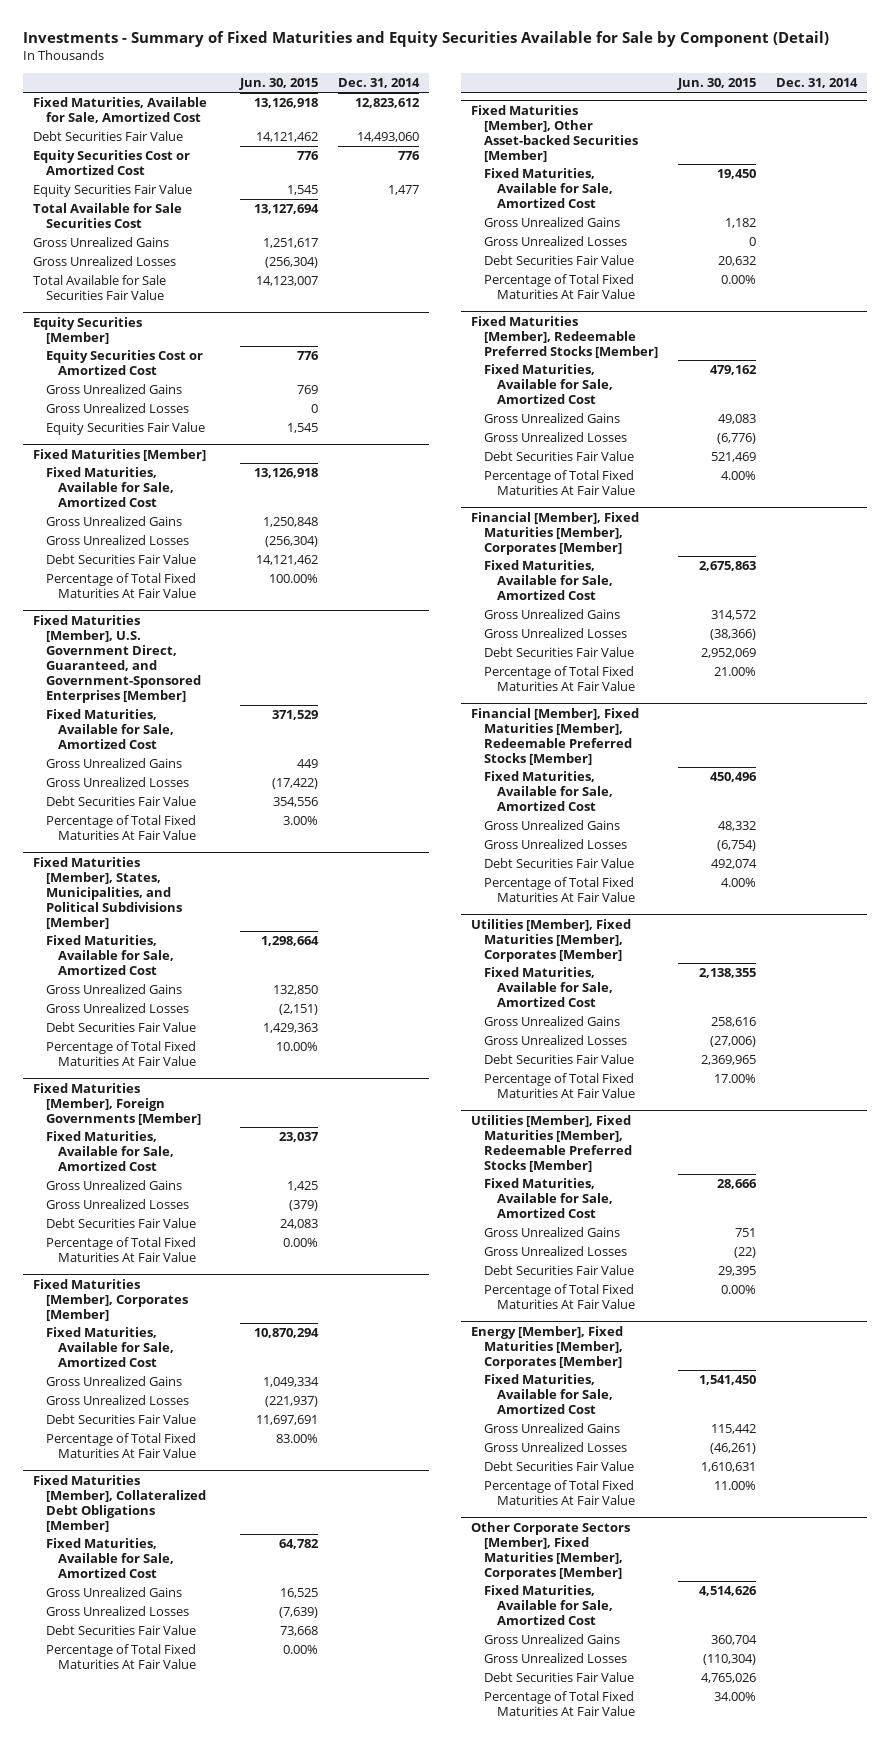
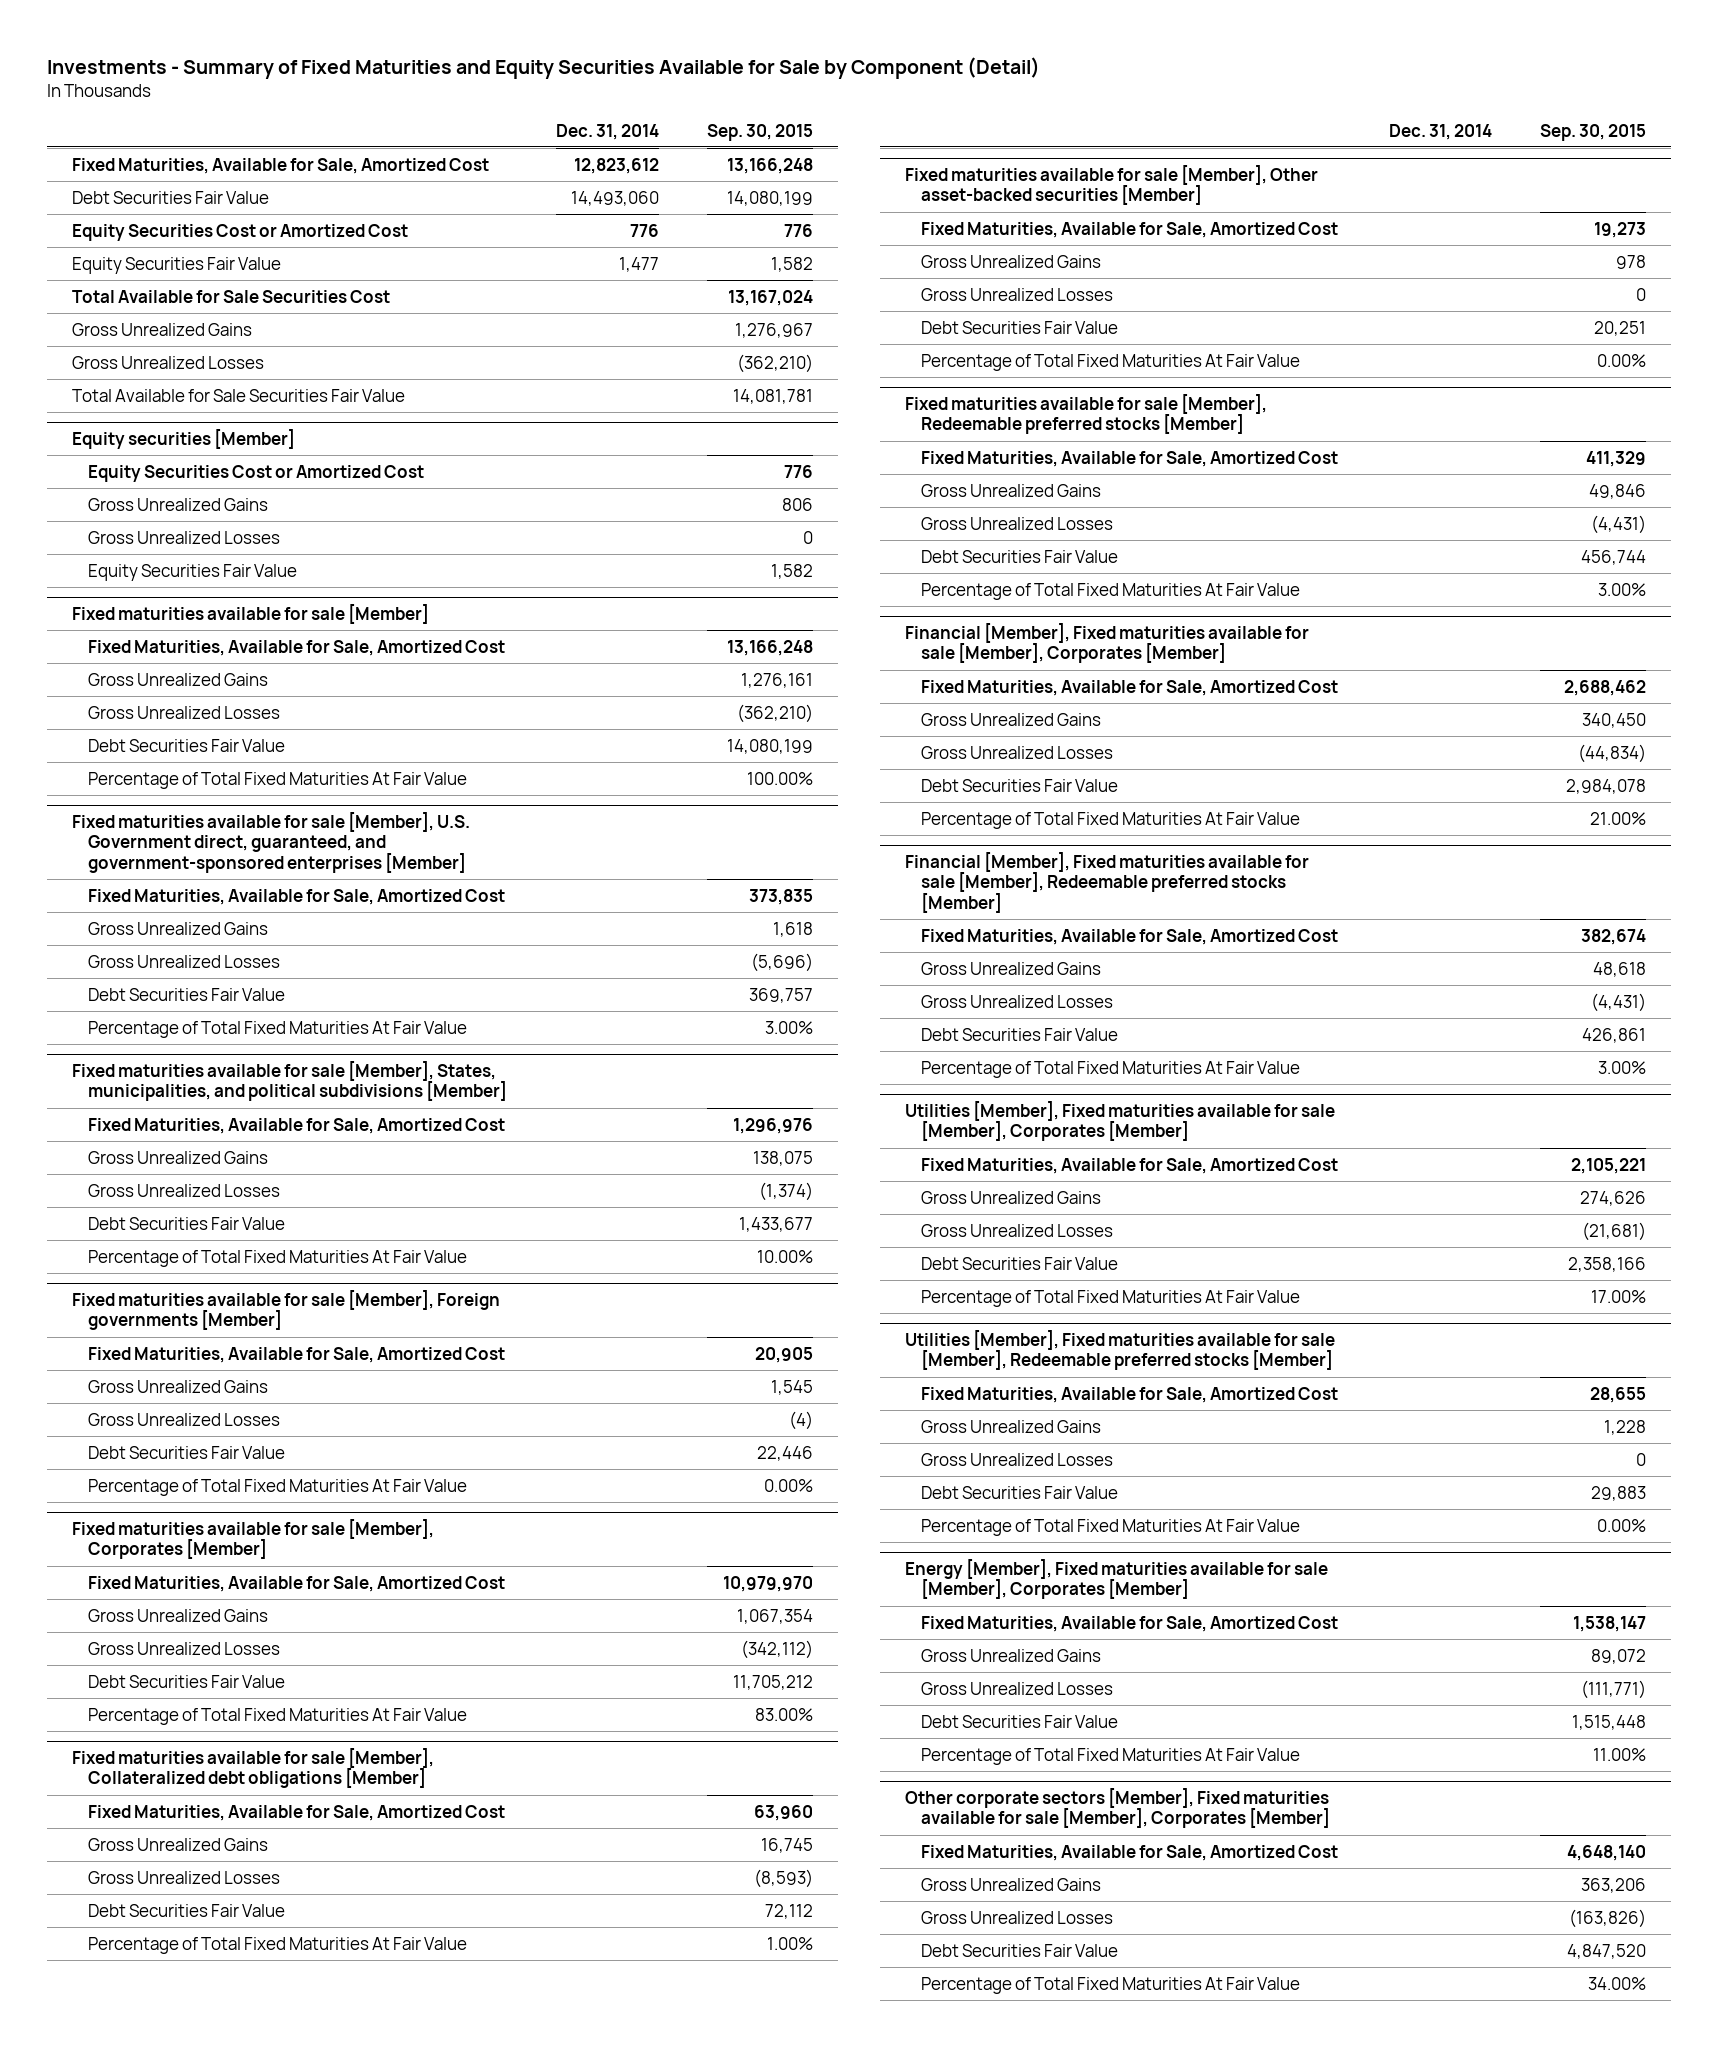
- | Jun. 30, 2015 | Dec. 31, 2014
+ | Dec. 31, 2014 | Sep. 30, 2015
- Equity Securities [Member]
+ Equity securities [Member]
- Fixed Maturities [Member]
+ Fixed maturities available for sale [Member]
- Fixed Maturities [Member], U.S. Government Direct, Guaranteed, and Government-Sponsored Enterprises [Member]
+ Fixed maturities available for sale [Member], U.S. Government direct, guaranteed, and government-sponsored enterprises [Member]
- Fixed Maturities [Member], States, Municipalities, and Political Subdivisions [Member]
+ Fixed maturities available for sale [Member], States, municipalities, and political subdivisions [Member]
- Fixed Maturities [Member], Foreign Governments [Member]
+ Fixed maturities available for sale [Member], Foreign governments [Member]
- Fixed Maturities [Member], Corporates [Member]
+ Fixed maturities available for sale [Member], Corporates [Member]
- Fixed Maturities [Member], Collateralized Debt Obligations [Member]
+ Fixed maturities available for sale [Member], Collateralized debt obligations [Member]
- Fixed Maturities [Member], Other Asset-backed Securities [Member]
+ Fixed maturities available for sale [Member], Other asset-backed securities [Member]
- Fixed Maturities [Member], Redeemable Preferred Stocks [Member]
+ Fixed maturities available for sale [Member], Redeemable preferred stocks [Member]
- Financial [Member], Fixed Maturities [Member], Corporates [Member]
+ Financial [Member], Fixed maturities available for sale [Member], Corporates [Member]
- Financial [Member], Fixed Maturities [Member], Redeemable Preferred Stocks [Member]
+ Financial [Member], Fixed maturities available for sale [Member], Redeemable preferred stocks [Member]
- Utilities [Member], Fixed Maturities [Member], Corporates [Member]
+ Utilities [Member], Fixed maturities available for sale [Member], Corporates [Member]
- Utilities [Member], Fixed Maturities [Member], Redeemable Preferred Stocks [Member]
+ Utilities [Member], Fixed maturities available for sale [Member], Redeemable preferred stocks [Member]
- Energy [Member], Fixed Maturities [Member], Corporates [Member]
+ Energy [Member], Fixed maturities available for sale [Member], Corporates [Member]
- Other Corporate Sectors [Member], Fixed Maturities [Member], Corporates [Member]
+ Other corporate sectors [Member], Fixed maturities available for sale [Member], Corporates [Member]

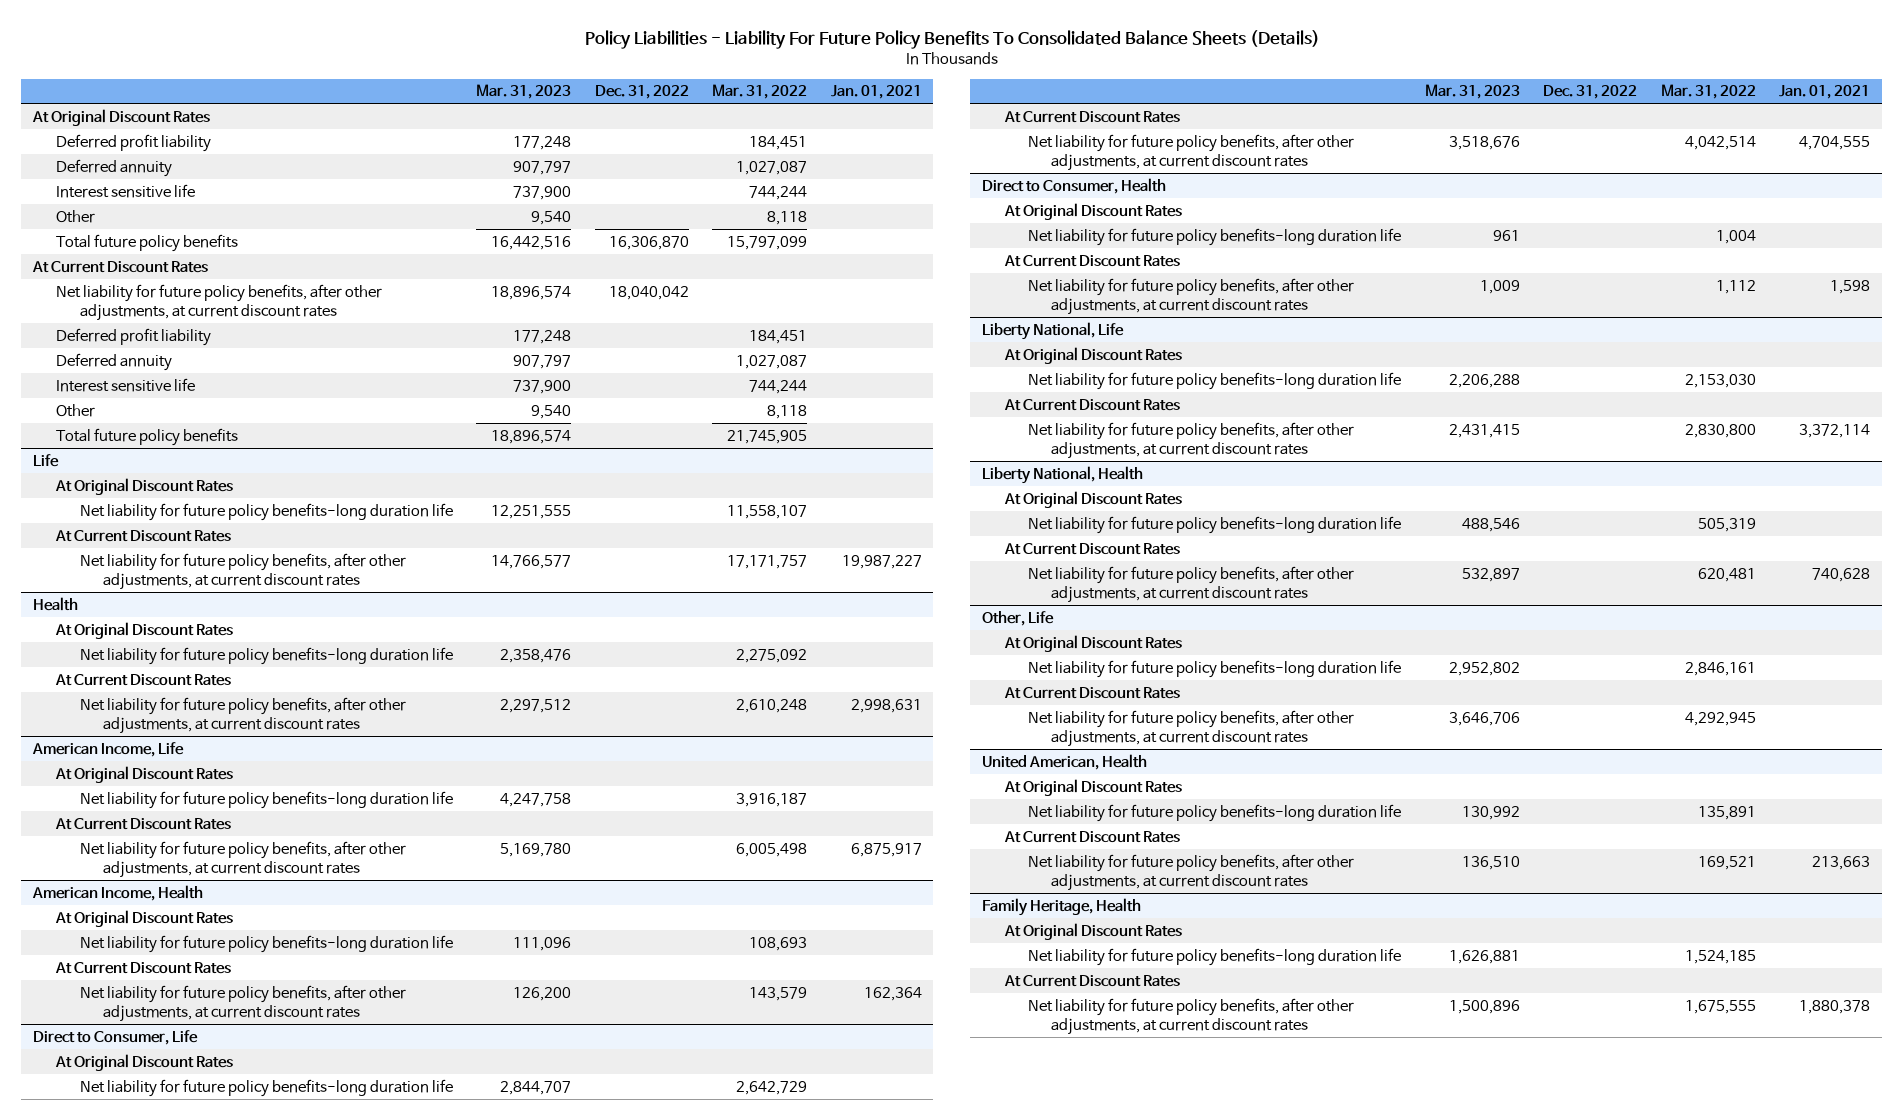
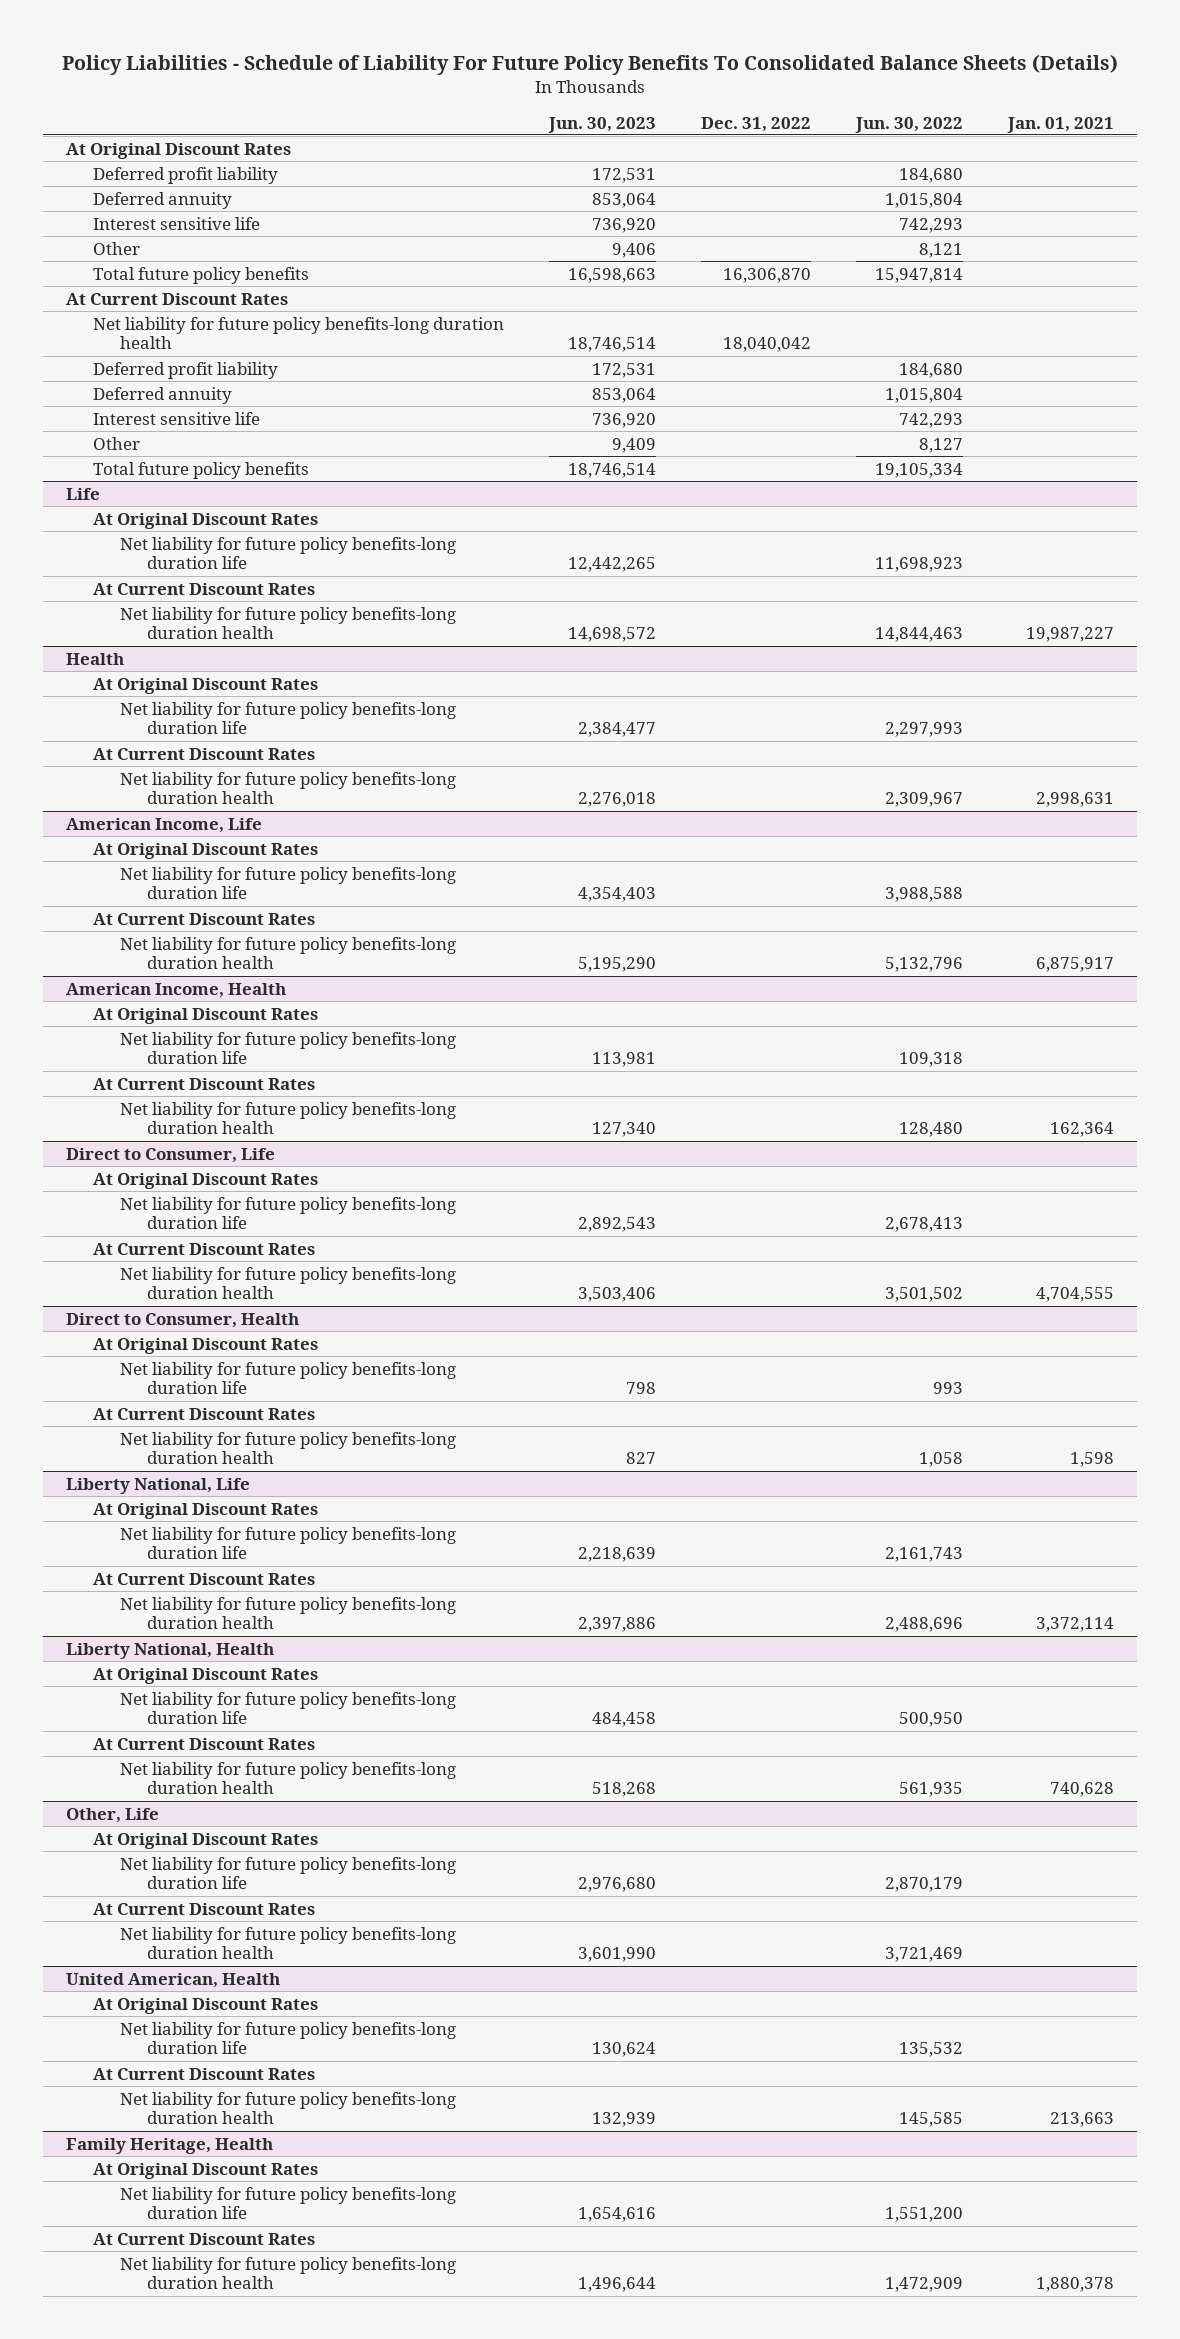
- Policy Liabilities - Liability For Future Policy Benefits To Consolidated Balance Sheets (Details)
+ Policy Liabilities - Schedule of Liability For Future Policy Benefits To Consolidated Balance Sheets (Details)
- | Mar. 31, 2023 | Dec. 31, 2022 | Mar. 31, 2022 | Jan. 01, 2021
+ | Jun. 30, 2023 | Dec. 31, 2022 | Jun. 30, 2022 | Jan. 01, 2021
- Net liability for future policy benefits, after other adjustments, at current discount rates | 18,896,574 | 18,040,042 | |
+ Net liability for future policy benefits-long duration health | 18,746,514 | 18,040,042 | |
@ Life
- Net liability for future policy benefits, after other adjustments, at current discount rates | 14,766,577 | | 17,171,757 | 19,987,227
+ Net liability for future policy benefits-long duration health | 14,698,572 | | 14,844,463 | 19,987,227
@ Health
- Net liability for future policy benefits, after other adjustments, at current discount rates | 2,297,512 | | 2,610,248 | 2,998,631
+ Net liability for future policy benefits-long duration health | 2,276,018 | | 2,309,967 | 2,998,631
@ American Income, Life
- Net liability for future policy benefits, after other adjustments, at current discount rates | 5,169,780 | | 6,005,498 | 6,875,917
+ Net liability for future policy benefits-long duration health | 5,195,290 | | 5,132,796 | 6,875,917
@ American Income, Health
- Net liability for future policy benefits, after other adjustments, at current discount rates | 126,200 | | 143,579 | 162,364
+ Net liability for future policy benefits-long duration health | 127,340 | | 128,480 | 162,364
@ Direct to Consumer, Life
- Net liability for future policy benefits, after other adjustments, at current discount rates | 3,518,676 | | 4,042,514 | 4,704,555
+ Net liability for future policy benefits-long duration health | 3,503,406 | | 3,501,502 | 4,704,555
@ Direct to Consumer, Health
- Net liability for future policy benefits, after other adjustments, at current discount rates | 1,009 | | 1,112 | 1,598
+ Net liability for future policy benefits-long duration health | 827 | | 1,058 | 1,598
@ Liberty National, Life
- Net liability for future policy benefits, after other adjustments, at current discount rates | 2,431,415 | | 2,830,800 | 3,372,114
+ Net liability for future policy benefits-long duration health | 2,397,886 | | 2,488,696 | 3,372,114
@ Liberty National, Health
- Net liability for future policy benefits, after other adjustments, at current discount rates | 532,897 | | 620,481 | 740,628
+ Net liability for future policy benefits-long duration health | 518,268 | | 561,935 | 740,628
@ Other, Life
- Net liability for future policy benefits, after other adjustments, at current discount rates | 3,646,706 | | 4,292,945 |
+ Net liability for future policy benefits-long duration health | 3,601,990 | | 3,721,469 |
@ United American, Health
- Net liability for future policy benefits, after other adjustments, at current discount rates | 136,510 | | 169,521 | 213,663
+ Net liability for future policy benefits-long duration health | 132,939 | | 145,585 | 213,663
@ Family Heritage, Health
- Net liability for future policy benefits, after other adjustments, at current discount rates | 1,500,896 | | 1,675,555 | 1,880,378
+ Net liability for future policy benefits-long duration health | 1,496,644 | | 1,472,909 | 1,880,378

